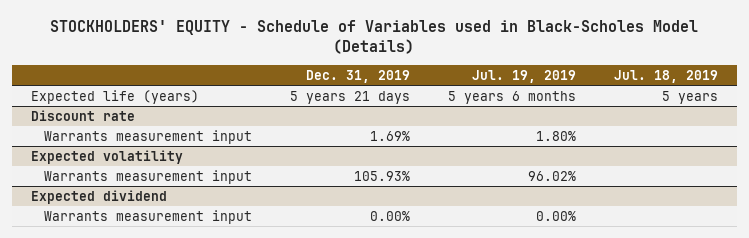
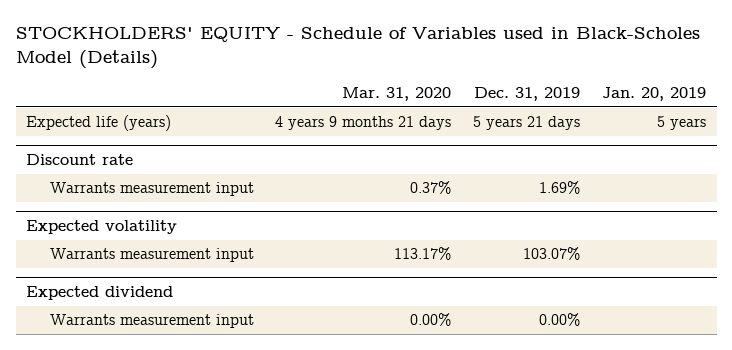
- | Dec. 31, 2019 | Jul. 19, 2019 | Jul. 18, 2019
+ | Mar. 31, 2020 | Dec. 31, 2019 | Jan. 20, 2019
@ Expected volatility
- Warrants measurement input | 105.93% | 96.02% |
+ Warrants measurement input | 113.17% | 103.07% |

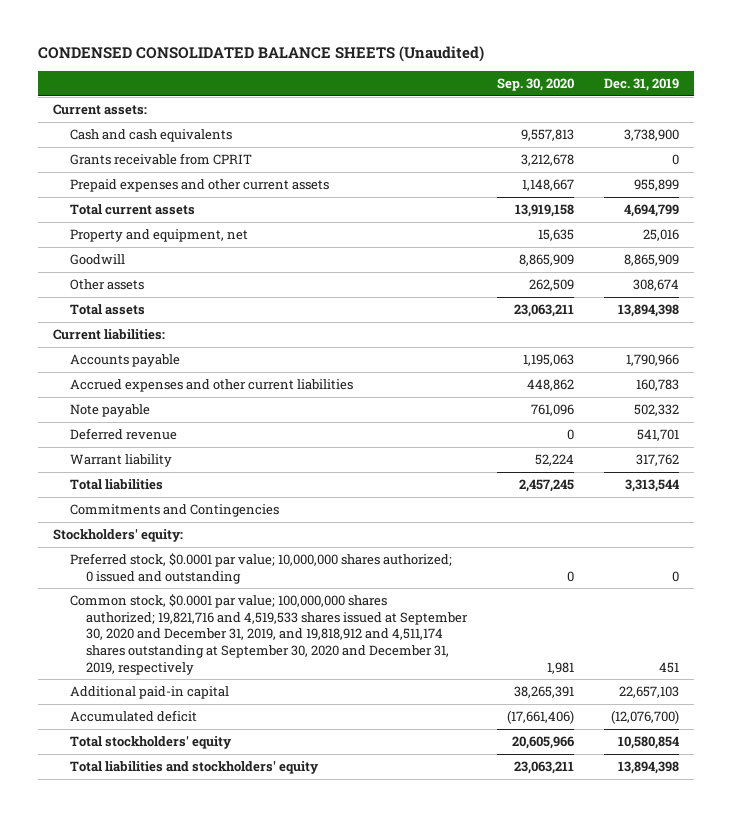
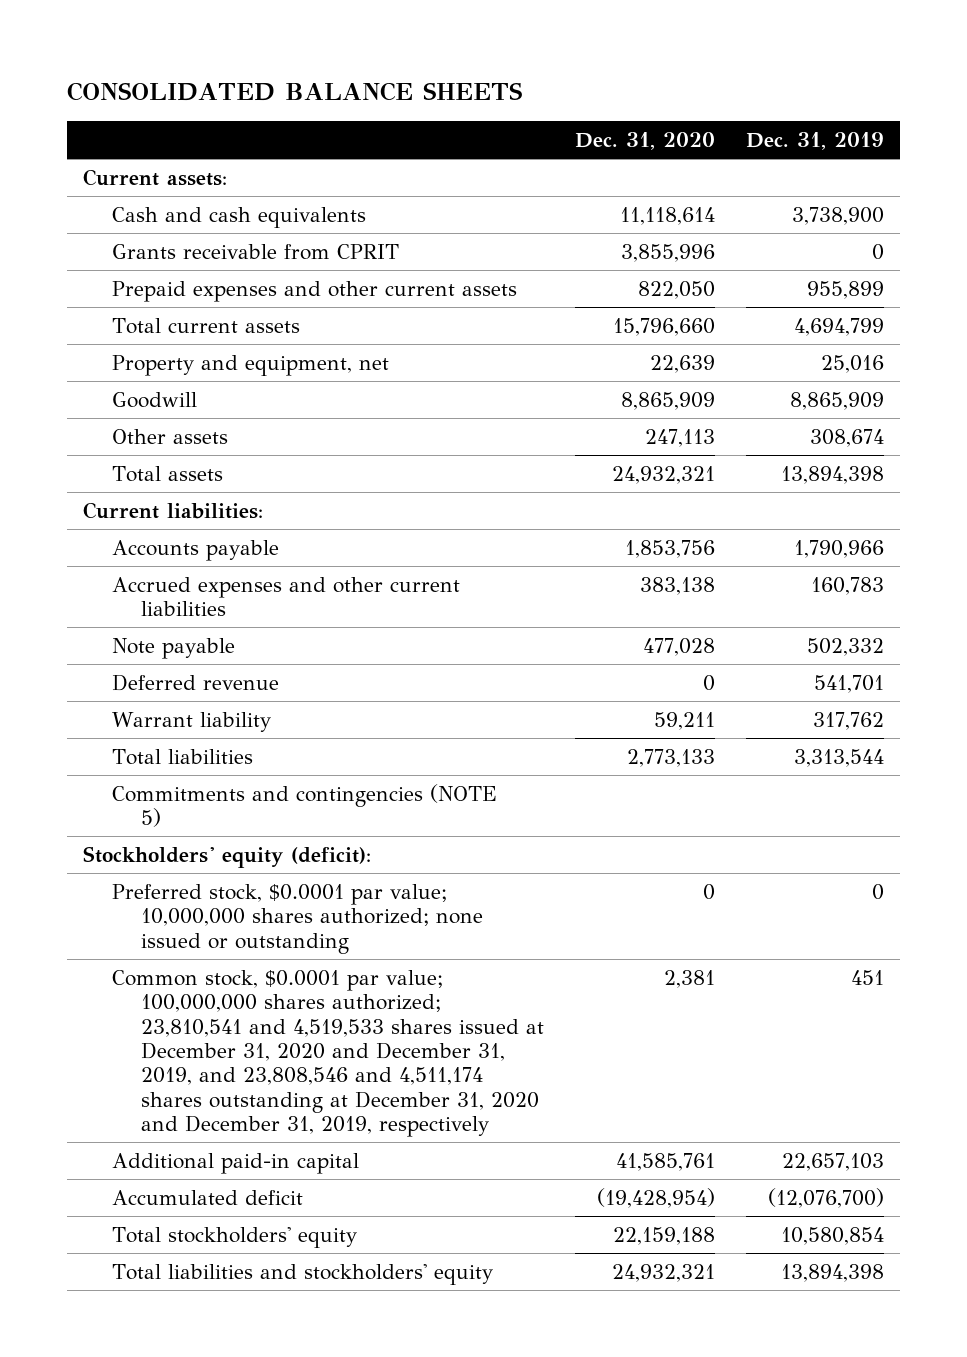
- CONDENSED CONSOLIDATED BALANCE SHEETS (Unaudited)
+ CONSOLIDATED BALANCE SHEETS
- | Sep. 30, 2020 | Dec. 31, 2019
+ | Dec. 31, 2020 | Dec. 31, 2019
- Commitments and Contingencies
- Stockholders' equity:
- Preferred stock, $0.0001 par value; 10,000,000 shares authorized; 0 issued and outstanding | 0 | 0
- Common stock, $0.0001 par value; 100,000,000 shares authorized; 19,821,716 and 4,519,533 shares issued at September 30, 2020 and December 31, 2019, and 19,818,912 and 4,511,174 shares outstanding at September 30, 2020 and December 31, 2019, respectively | 1,981 | 451
+ Commitments and contingencies (NOTE 5)
+ Stockholders' equity (deficit):
+ Preferred stock, $0.0001 par value; 10,000,000 shares authorized; none issued or outstanding | 0 | 0
+ Common stock, $0.0001 par value; 100,000,000 shares authorized; 23,810,541 and 4,519,533 shares issued at December 31, 2020 and December 31, 2019, and 23,808,546 and 4,511,174 shares outstanding at December 31, 2020 and December 31, 2019, respectively | 2,381 | 451

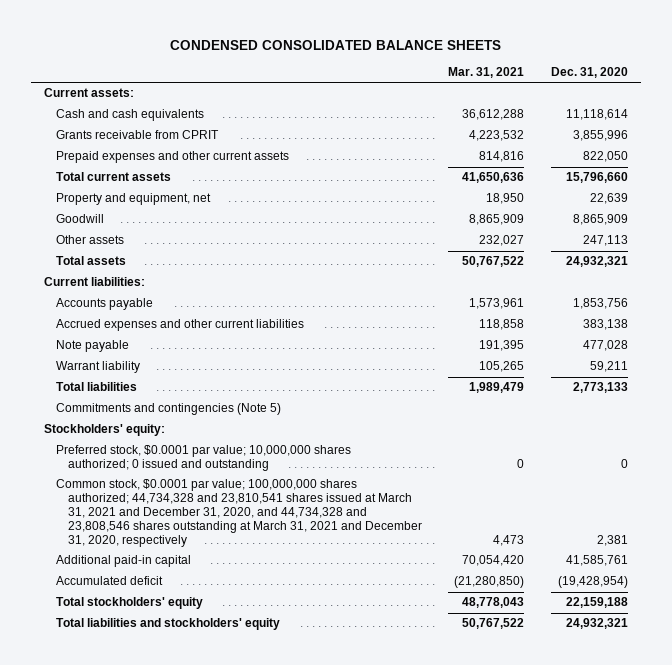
- CONSOLIDATED BALANCE SHEETS
+ CONDENSED CONSOLIDATED BALANCE SHEETS
- | Dec. 31, 2020 | Dec. 31, 2019
+ | Mar. 31, 2021 | Dec. 31, 2020
- Deferred revenue | 0 | 541,701
- Commitments and contingencies (NOTE 5)
- Stockholders' equity (deficit):
- Preferred stock, $0.0001 par value; 10,000,000 shares authorized; none issued or outstanding | 0 | 0
- Common stock, $0.0001 par value; 100,000,000 shares authorized; 23,810,541 and 4,519,533 shares issued at December 31, 2020 and December 31, 2019, and 23,808,546 and 4,511,174 shares outstanding at December 31, 2020 and December 31, 2019, respectively | 2,381 | 451
+ Commitments and contingencies (Note 5)
+ Stockholders' equity:
+ Preferred stock, $0.0001 par value; 10,000,000 shares authorized; 0 issued and outstanding | 0 | 0
+ Common stock, $0.0001 par value; 100,000,000 shares authorized; 44,734,328 and 23,810,541 shares issued at March 31, 2021 and December 31, 2020, and 44,734,328 and 23,808,546 shares outstanding at March 31, 2021 and December 31, 2020, respectively | 4,473 | 2,381

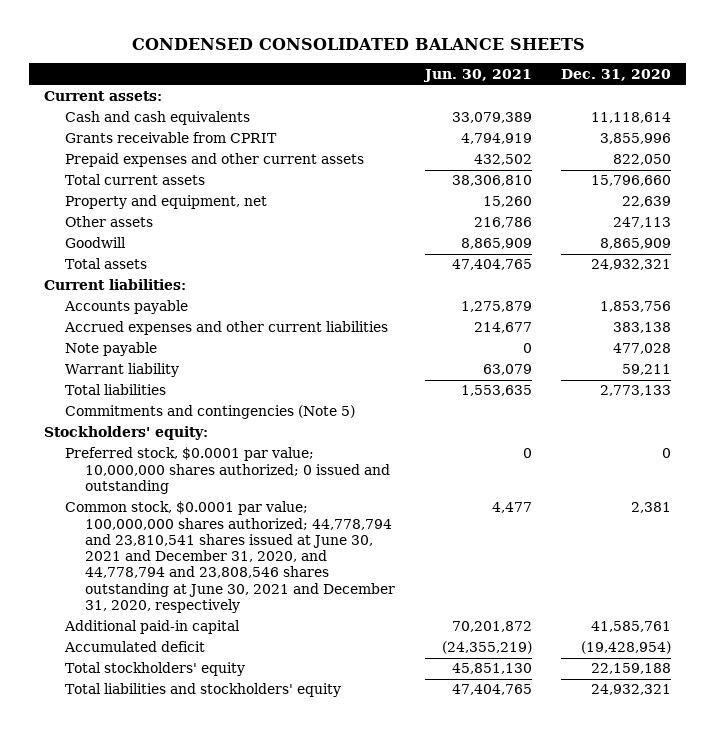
- | Mar. 31, 2021 | Dec. 31, 2020
+ | Jun. 30, 2021 | Dec. 31, 2020
moved down: Goodwill | 8,865,909 | 8,865,909
- Common stock, $0.0001 par value; 100,000,000 shares authorized; 44,734,328 and 23,810,541 shares issued at March 31, 2021 and December 31, 2020, and 44,734,328 and 23,808,546 shares outstanding at March 31, 2021 and December 31, 2020, respectively | 4,473 | 2,381
+ Common stock, $0.0001 par value; 100,000,000 shares authorized; 44,778,794 and 23,810,541 shares issued at June 30, 2021 and December 31, 2020, and 44,778,794 and 23,808,546 shares outstanding at June 30, 2021 and December 31, 2020, respectively | 4,477 | 2,381

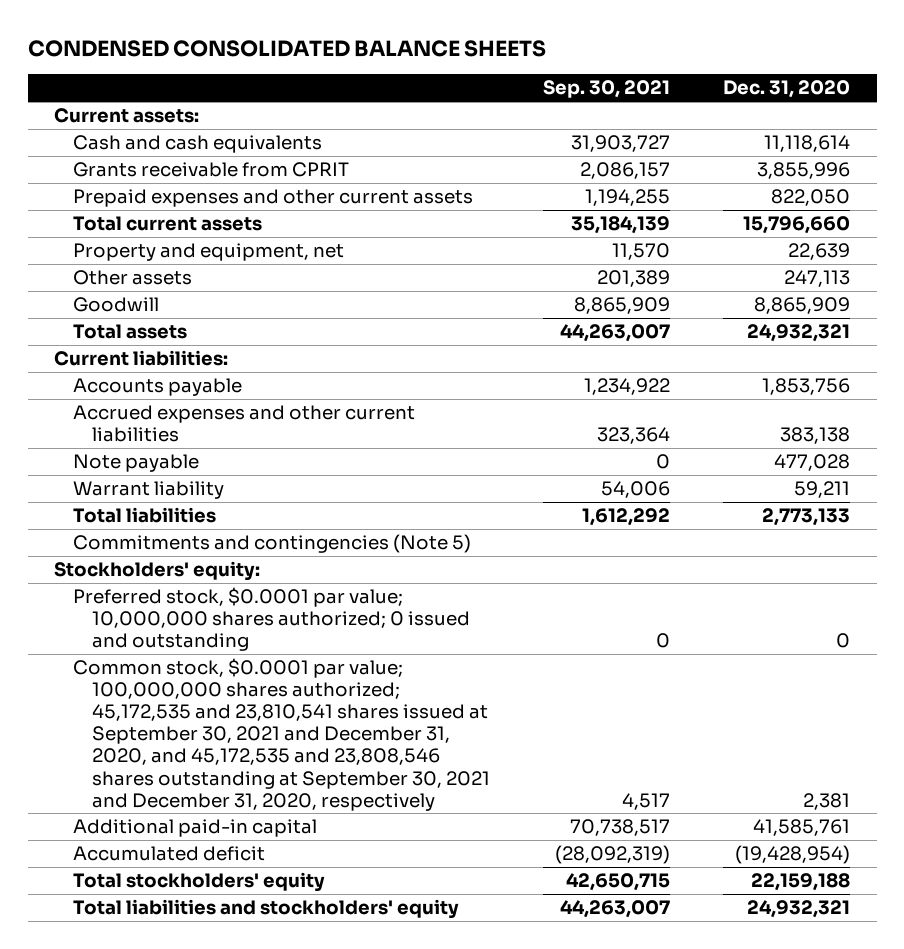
- | Jun. 30, 2021 | Dec. 31, 2020
+ | Sep. 30, 2021 | Dec. 31, 2020
- Common stock, $0.0001 par value; 100,000,000 shares authorized; 44,778,794 and 23,810,541 shares issued at June 30, 2021 and December 31, 2020, and 44,778,794 and 23,808,546 shares outstanding at June 30, 2021 and December 31, 2020, respectively | 4,477 | 2,381
+ Common stock, $0.0001 par value; 100,000,000 shares authorized; 45,172,535 and 23,810,541 shares issued at September 30, 2021 and December 31, 2020, and 45,172,535 and 23,808,546 shares outstanding at September 30, 2021 and December 31, 2020, respectively | 4,517 | 2,381

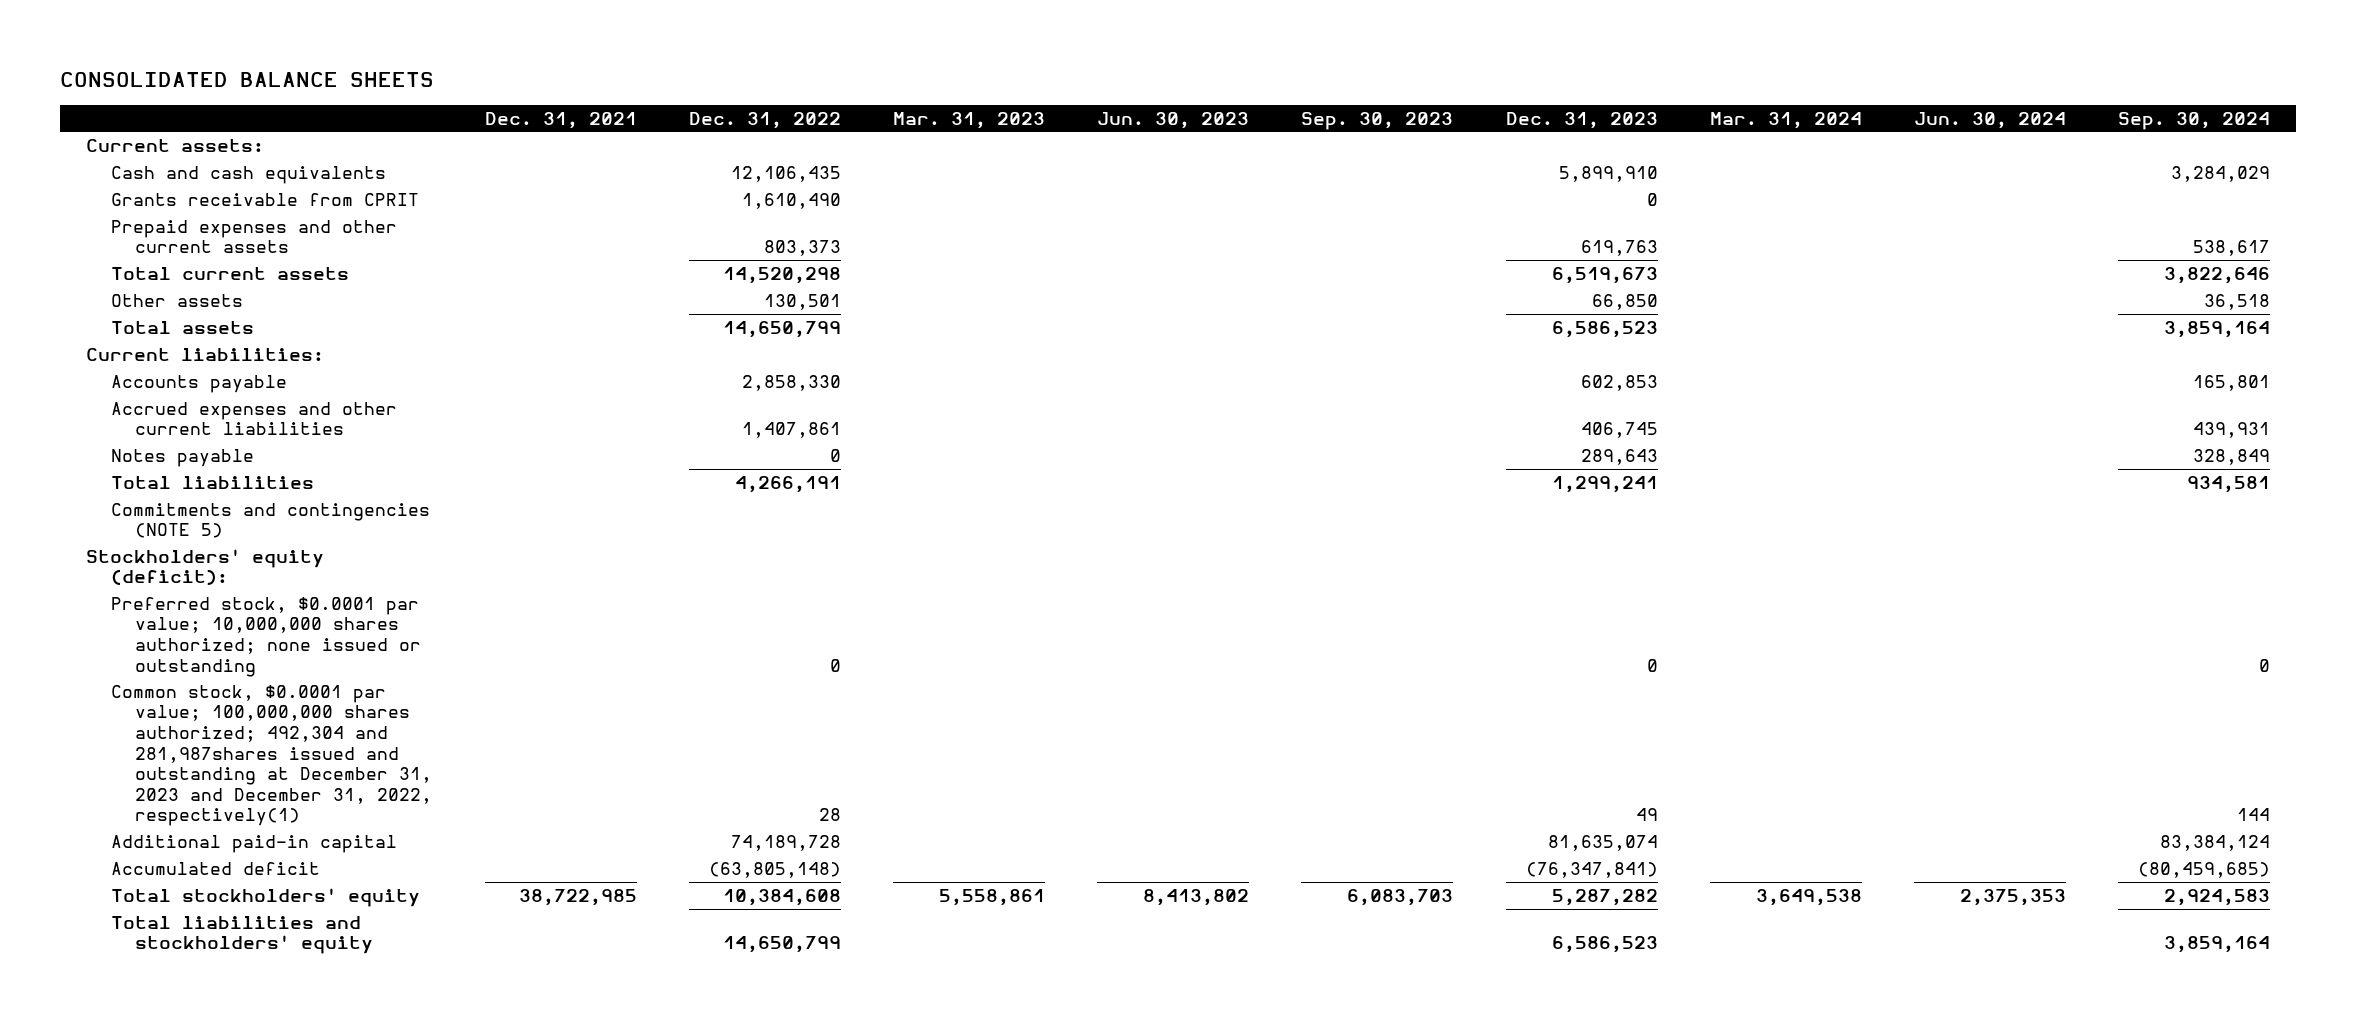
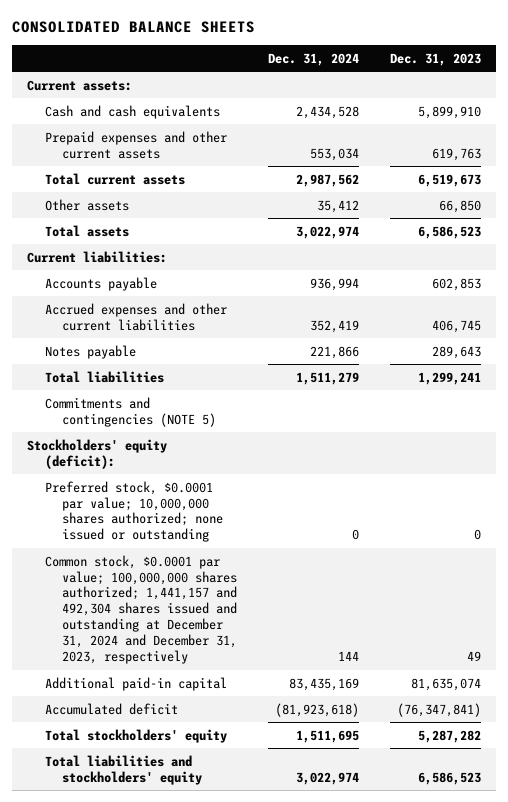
- | Dec. 31, 2021 | Dec. 31, 2022 | Mar. 31, 2023 | Jun. 30, 2023 | Sep. 30, 2023 | Dec. 31, 2023 | Mar. 31, 2024 | Jun. 30, 2024 | Sep. 30, 2024
+ | Dec. 31, 2024 | Dec. 31, 2023
- Grants receivable from CPRIT | | 1,610,490 | | | | 0 | | |
- Common stock, $0.0001 par value; 100,000,000 shares authorized; 492,304 and 281,987shares issued and outstanding at December 31, 2023 and December 31, 2022, respectively(1) | | 28 | | | | 49 | | | 144
+ Common stock, $0.0001 par value; 100,000,000 shares authorized; 1,441,157 and 492,304 shares issued and outstanding at December 31, 2024 and December 31, 2023, respectively | 144 | 49

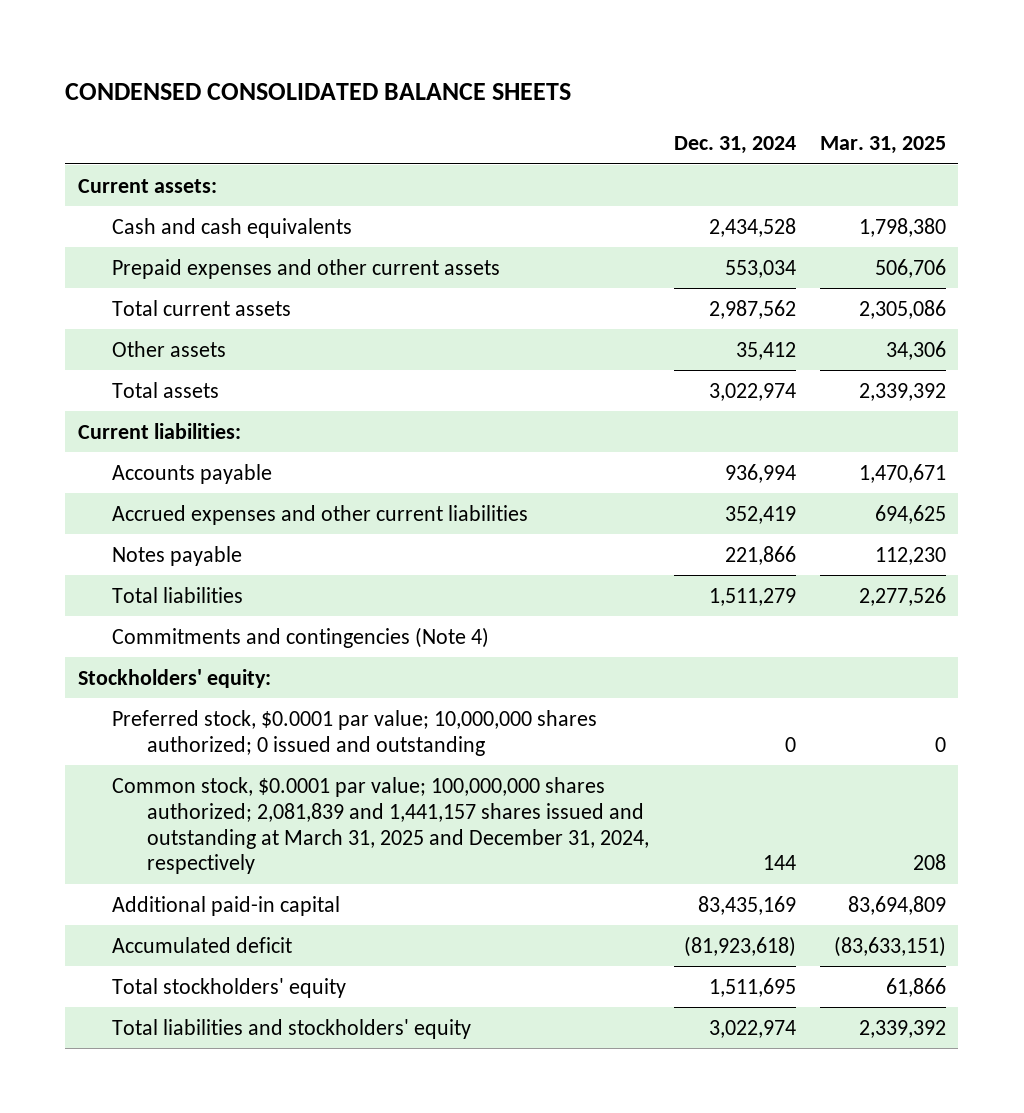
- CONSOLIDATED BALANCE SHEETS
+ CONDENSED CONSOLIDATED BALANCE SHEETS
- | Dec. 31, 2024 | Dec. 31, 2023
+ | Dec. 31, 2024 | Mar. 31, 2025
- Commitments and contingencies (NOTE 5)
- Stockholders' equity (deficit):
- Preferred stock, $0.0001 par value; 10,000,000 shares authorized; none issued or outstanding | 0 | 0
- Common stock, $0.0001 par value; 100,000,000 shares authorized; 1,441,157 and 492,304 shares issued and outstanding at December 31, 2024 and December 31, 2023, respectively | 144 | 49
+ Commitments and contingencies (Note 4)
+ Stockholders' equity:
+ Preferred stock, $0.0001 par value; 10,000,000 shares authorized; 0 issued and outstanding | 0 | 0
+ Common stock, $0.0001 par value; 100,000,000 shares authorized; 2,081,839 and 1,441,157 shares issued and outstanding at March 31, 2025 and December 31, 2024, respectively | 144 | 208

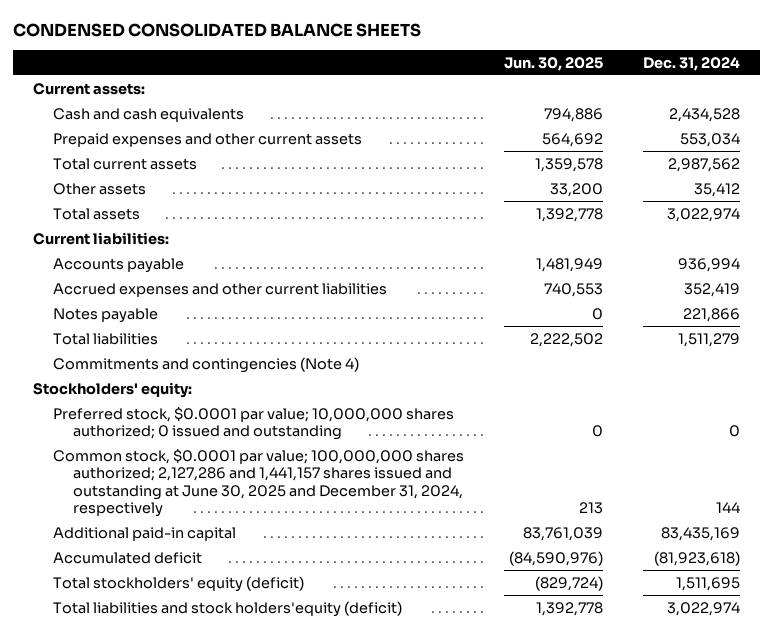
- | Dec. 31, 2024 | Mar. 31, 2025
+ | Jun. 30, 2025 | Dec. 31, 2024
- Common stock, $0.0001 par value; 100,000,000 shares authorized; 2,081,839 and 1,441,157 shares issued and outstanding at March 31, 2025 and December 31, 2024, respectively | 144 | 208
+ Common stock, $0.0001 par value; 100,000,000 shares authorized; 2,127,286 and 1,441,157 shares issued and outstanding at June 30, 2025 and December 31, 2024, respectively | 213 | 144
- Total stockholders' equity | 1,511,695 | 61,866
- Total liabilities and stockholders' equity | 3,022,974 | 2,339,392
+ Total stockholders' equity (deficit) | (829,724) | 1,511,695
+ Total liabilities and stock holders'equity (deficit) | 1,392,778 | 3,022,974

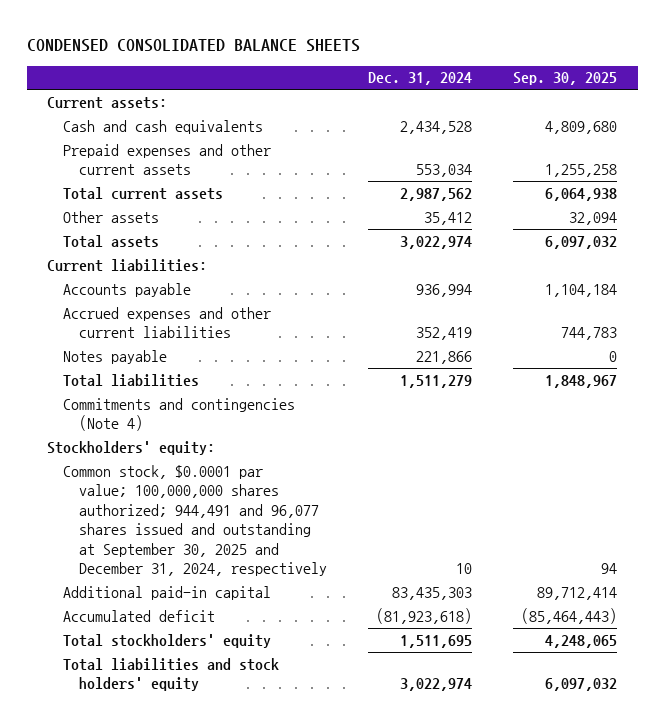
- | Jun. 30, 2025 | Dec. 31, 2024
+ | Dec. 31, 2024 | Sep. 30, 2025
- Preferred stock, $0.0001 par value; 10,000,000 shares authorized; 0 issued and outstanding | 0 | 0
- Common stock, $0.0001 par value; 100,000,000 shares authorized; 2,127,286 and 1,441,157 shares issued and outstanding at June 30, 2025 and December 31, 2024, respectively | 213 | 144
- Additional paid-in capital | 83,761,039 | 83,435,169
+ Common stock, $0.0001 par value; 100,000,000 shares authorized; 944,491 and 96,077 shares issued and outstanding at September 30, 2025 and December 31, 2024, respectively | 10 | 94
+ Additional paid-in capital | 83,435,303 | 89,712,414
- Total stockholders' equity (deficit) | (829,724) | 1,511,695
- Total liabilities and stock holders'equity (deficit) | 1,392,778 | 3,022,974
+ Total stockholders' equity | 1,511,695 | 4,248,065
+ Total liabilities and stock holders' equity | 3,022,974 | 6,097,032

